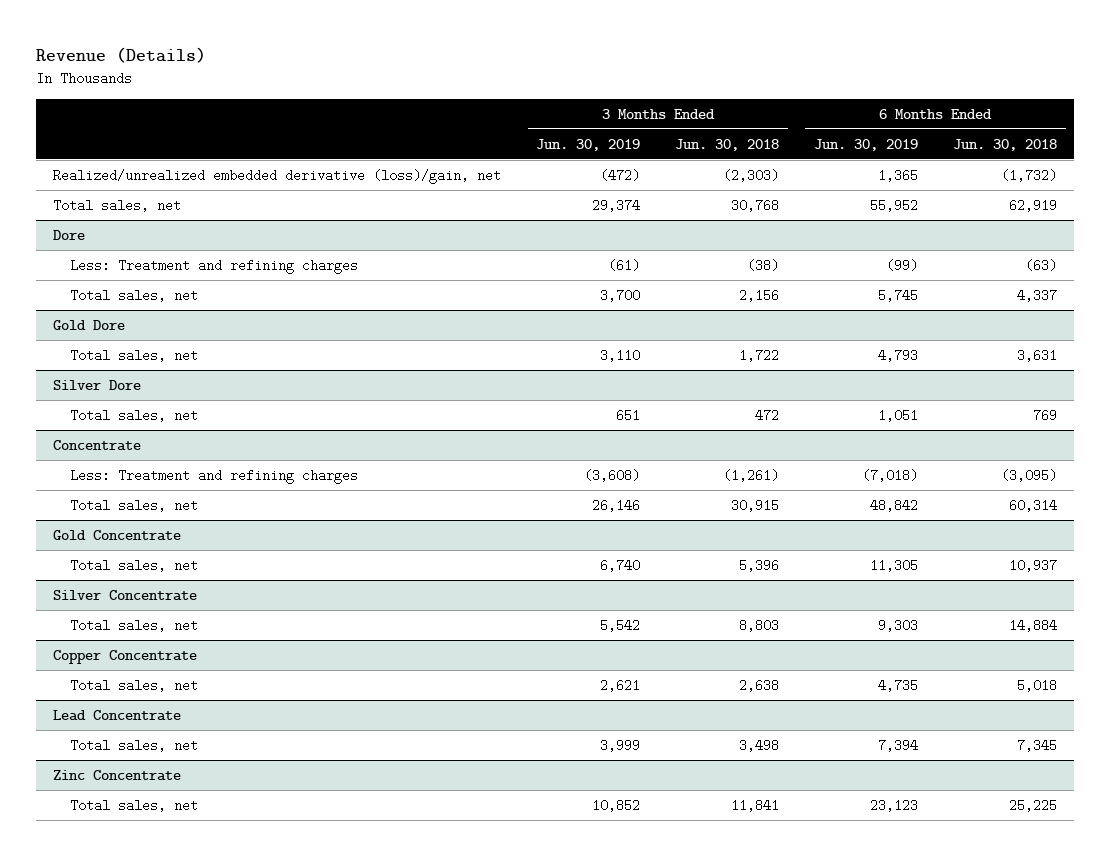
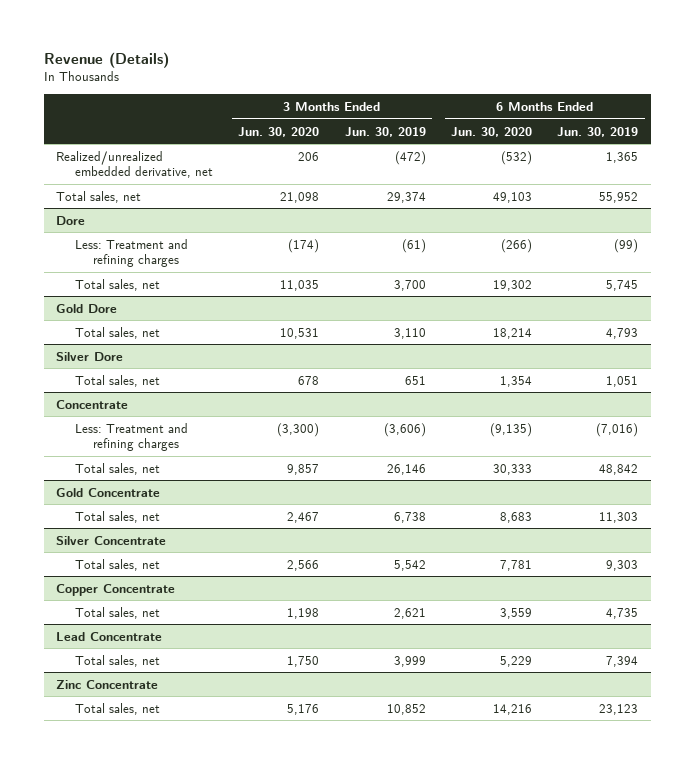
- | 3 Months Ended Jun. 30, 2019 | 3 Months Ended Jun. 30, 2018 | 6 Months Ended Jun. 30, 2019 | 6 Months Ended Jun. 30, 2018
+ | 3 Months Ended Jun. 30, 2020 | 3 Months Ended Jun. 30, 2019 | 6 Months Ended Jun. 30, 2020 | 6 Months Ended Jun. 30, 2019
- Realized/unrealized embedded derivative (loss)/gain, net | (472) | (2,303) | 1,365 | (1,732)
+ Realized/unrealized embedded derivative, net | 206 | (472) | (532) | 1,365
@ Concentrate
- Less: Treatment and refining charges | (3,608) | (1,261) | (7,018) | (3,095)
+ Less: Treatment and refining charges | (3,300) | (3,606) | (9,135) | (7,016)
@ Gold Concentrate
- Total sales, net | 6,740 | 5,396 | 11,305 | 10,937
+ Total sales, net | 2,467 | 6,738 | 8,683 | 11,303

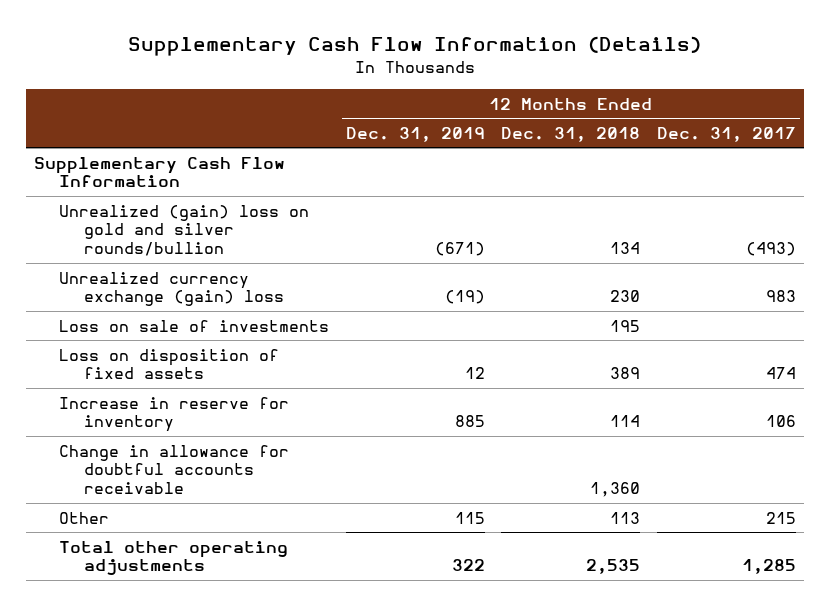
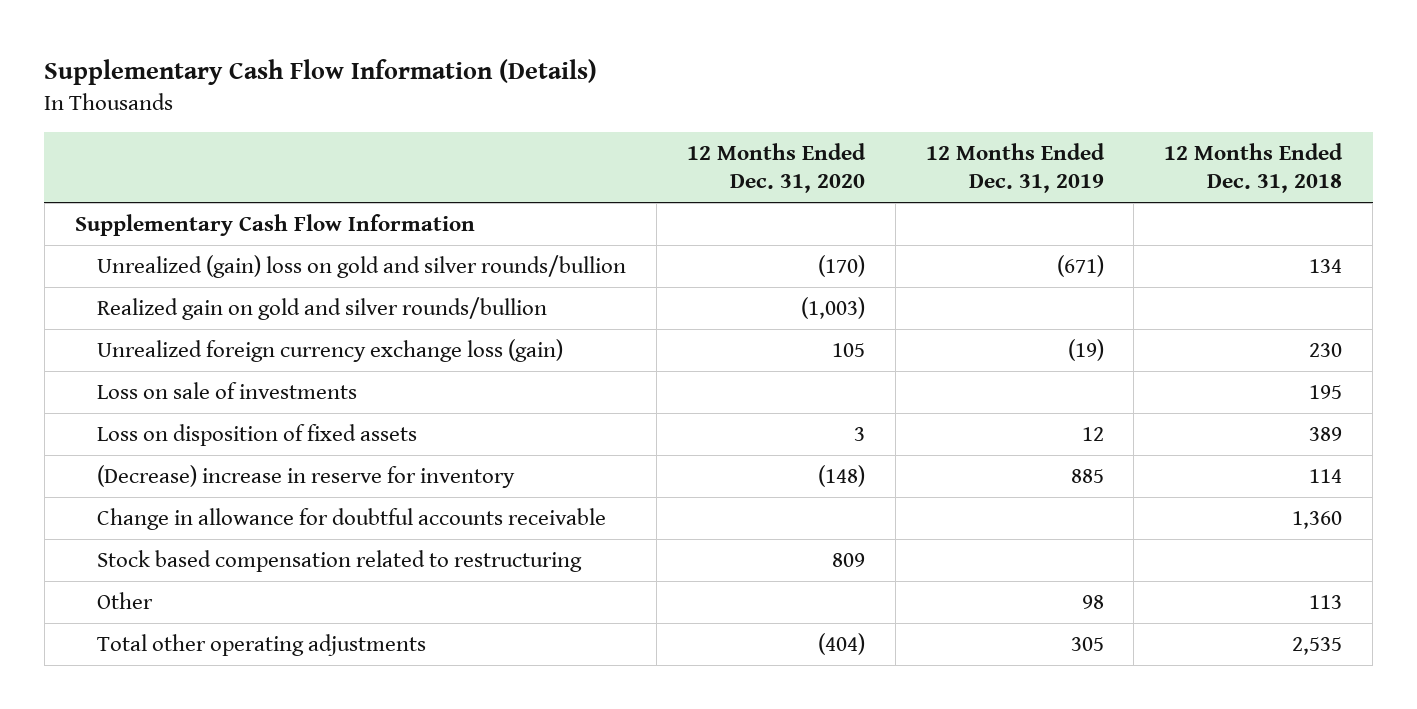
- | 12 Months Ended Dec. 31, 2019 | 12 Months Ended Dec. 31, 2018 | 12 Months Ended Dec. 31, 2017
+ | 12 Months Ended Dec. 31, 2020 | 12 Months Ended Dec. 31, 2019 | 12 Months Ended Dec. 31, 2018
- Unrealized currency exchange (gain) loss | (19) | 230 | 983
+ Realized gain on gold and silver rounds/bullion | (1,003) | |
+ Unrealized foreign currency exchange loss (gain) | 105 | (19) | 230
- Increase in reserve for inventory | 885 | 114 | 106
+ (Decrease) increase in reserve for inventory | (148) | 885 | 114
- Other | 115 | 113 | 215
- Total other operating adjustments | 322 | 2,535 | 1,285
+ Stock based compensation related to restructuring | 809 | |
+ Other | | 98 | 113
+ Total other operating adjustments | (404) | 305 | 2,535

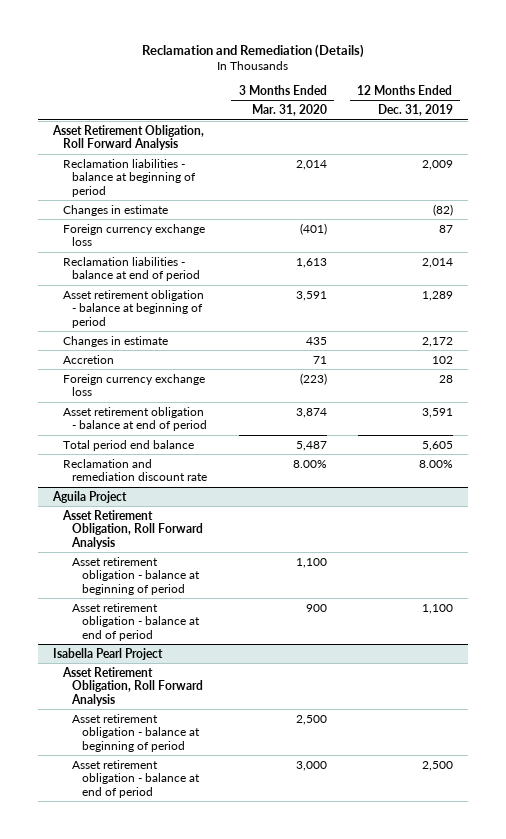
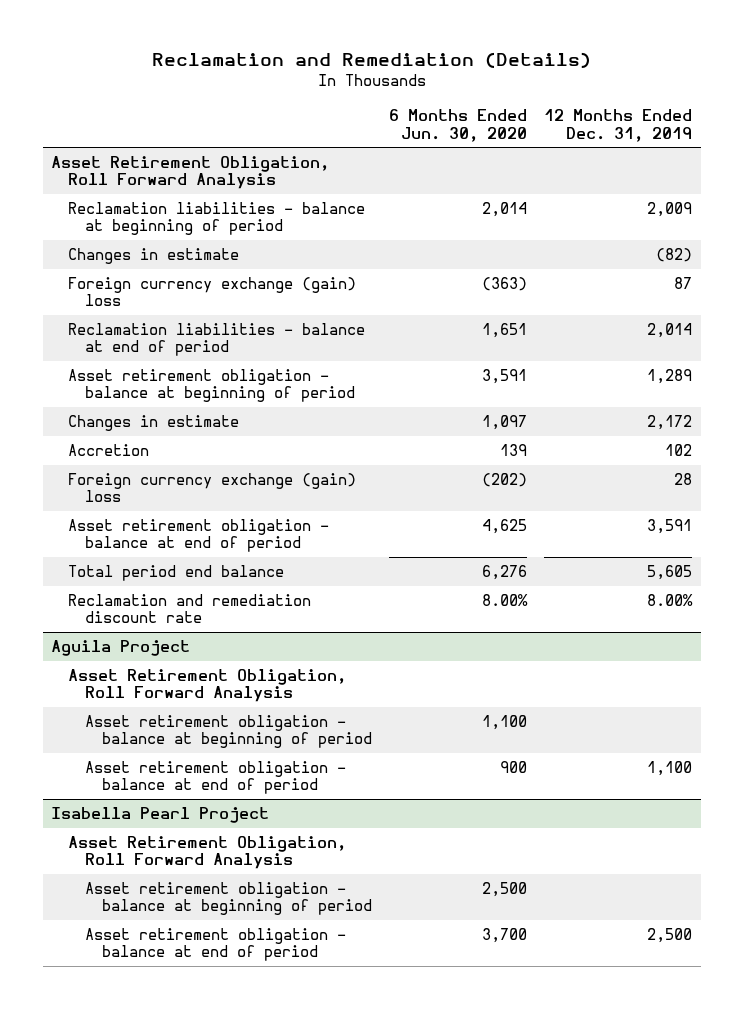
- | 3 Months Ended Mar. 31, 2020 | 12 Months Ended Dec. 31, 2019
+ | 6 Months Ended Jun. 30, 2020 | 12 Months Ended Dec. 31, 2019
- Foreign currency exchange loss | (401) | 87
+ Foreign currency exchange (gain) loss | (363) | 87
- Foreign currency exchange loss | (223) | 28
+ Foreign currency exchange (gain) loss | (202) | 28

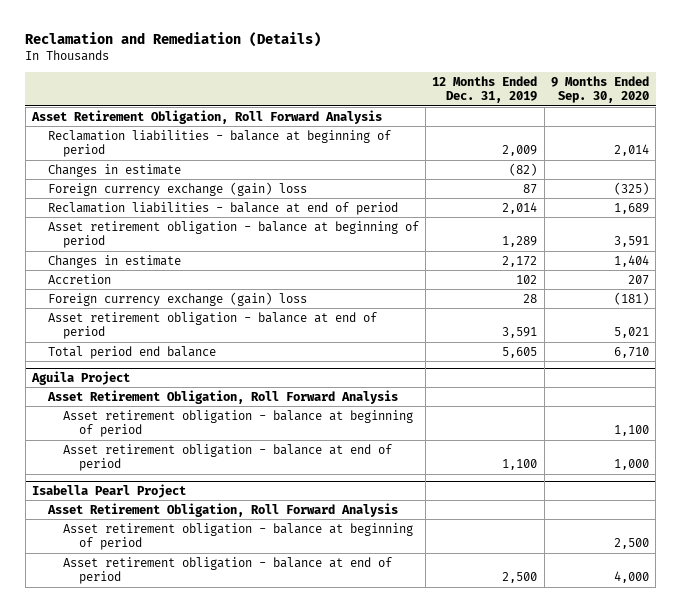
- | 6 Months Ended Jun. 30, 2020 | 12 Months Ended Dec. 31, 2019
+ | 12 Months Ended Dec. 31, 2019 | 9 Months Ended Sep. 30, 2020
- Reclamation and remediation discount rate | 8.00% | 8.00%

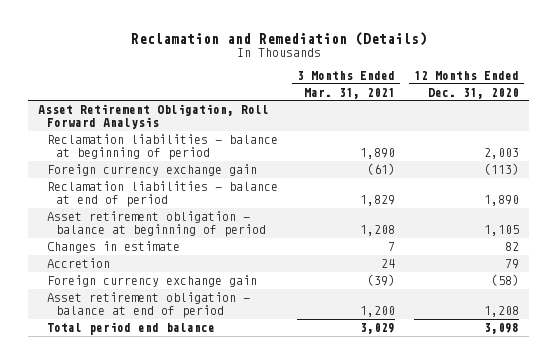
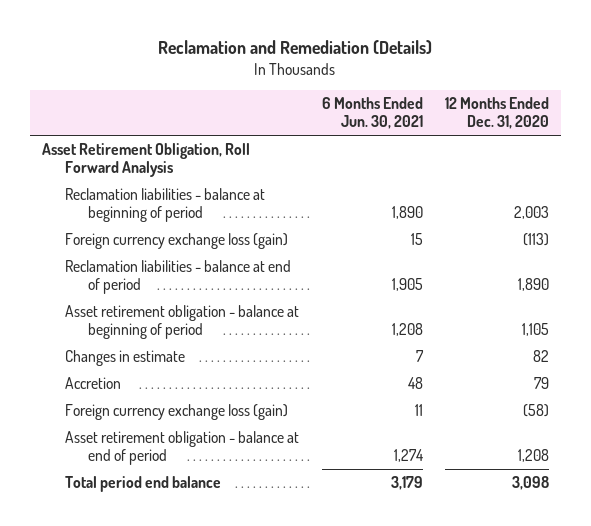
- | 3 Months Ended Mar. 31, 2021 | 12 Months Ended Dec. 31, 2020
+ | 6 Months Ended Jun. 30, 2021 | 12 Months Ended Dec. 31, 2020
- Foreign currency exchange gain | (61) | (113)
+ Foreign currency exchange loss (gain) | 15 | (113)
- Foreign currency exchange gain | (39) | (58)
+ Foreign currency exchange loss (gain) | 11 | (58)

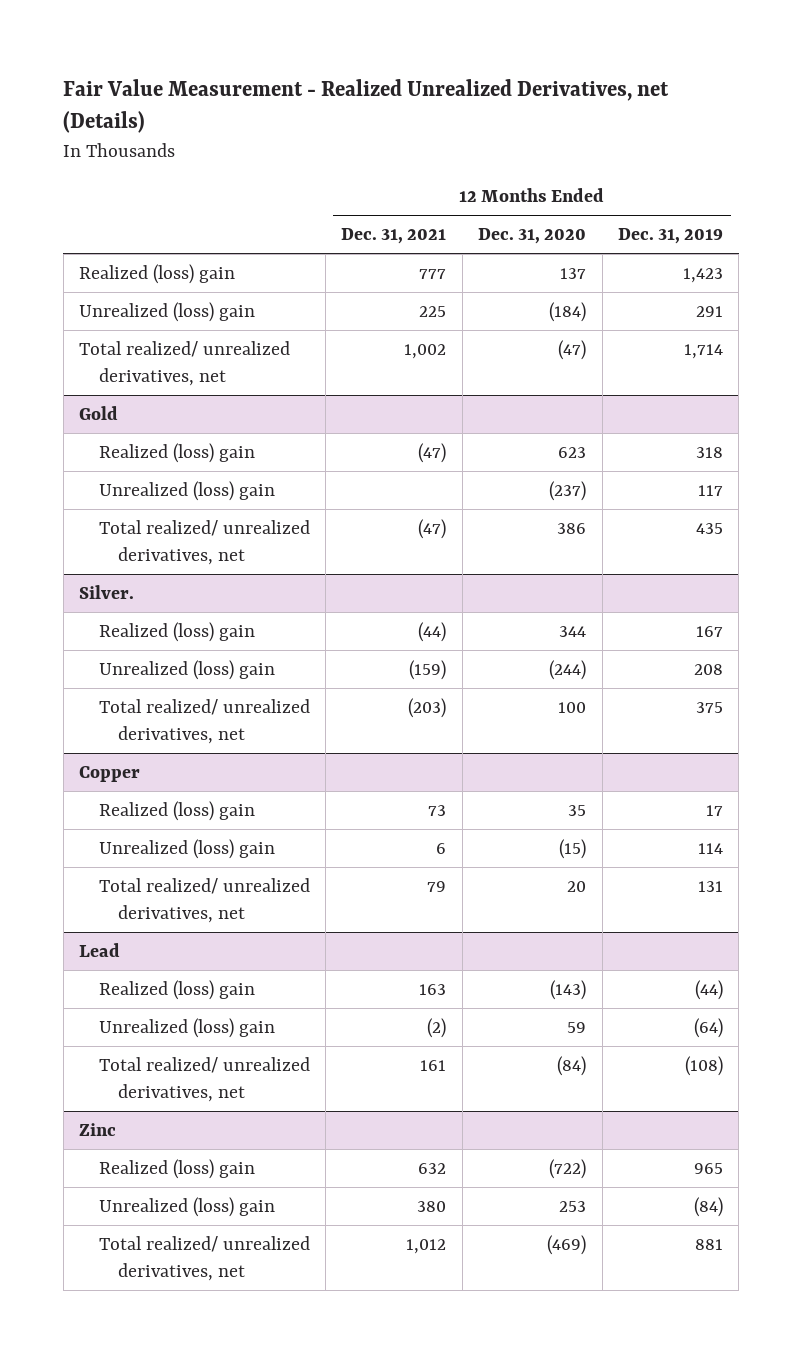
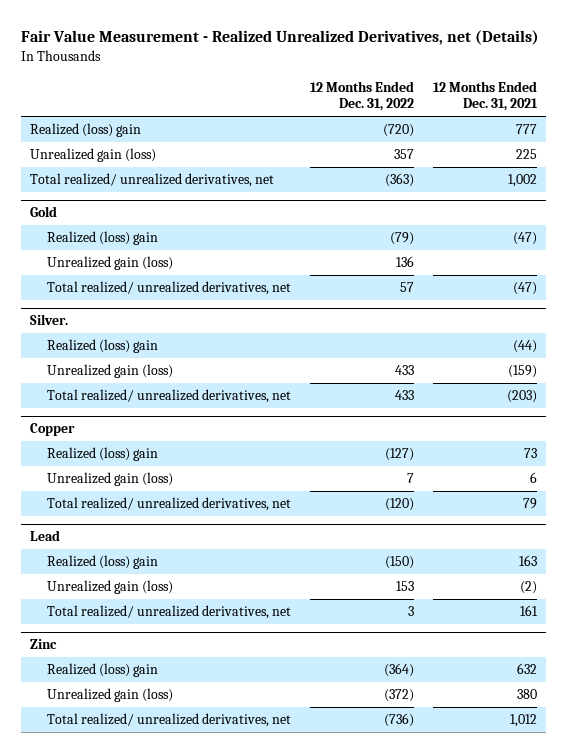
- | 12 Months Ended Dec. 31, 2021 | 12 Months Ended Dec. 31, 2020 | 12 Months Ended Dec. 31, 2019
+ | 12 Months Ended Dec. 31, 2022 | 12 Months Ended Dec. 31, 2021
- Unrealized (loss) gain | 225 | (184) | 291
+ Unrealized gain (loss) | 357 | 225
@ Gold
- Unrealized (loss) gain | | (237) | 117
+ Unrealized gain (loss) | 136 |
@ Silver.
- Unrealized (loss) gain | (159) | (244) | 208
+ Unrealized gain (loss) | 433 | (159)
@ Copper
- Unrealized (loss) gain | 6 | (15) | 114
+ Unrealized gain (loss) | 7 | 6
@ Lead
- Unrealized (loss) gain | (2) | 59 | (64)
+ Unrealized gain (loss) | 153 | (2)
@ Zinc
- Unrealized (loss) gain | 380 | 253 | (84)
+ Unrealized gain (loss) | (372) | 380

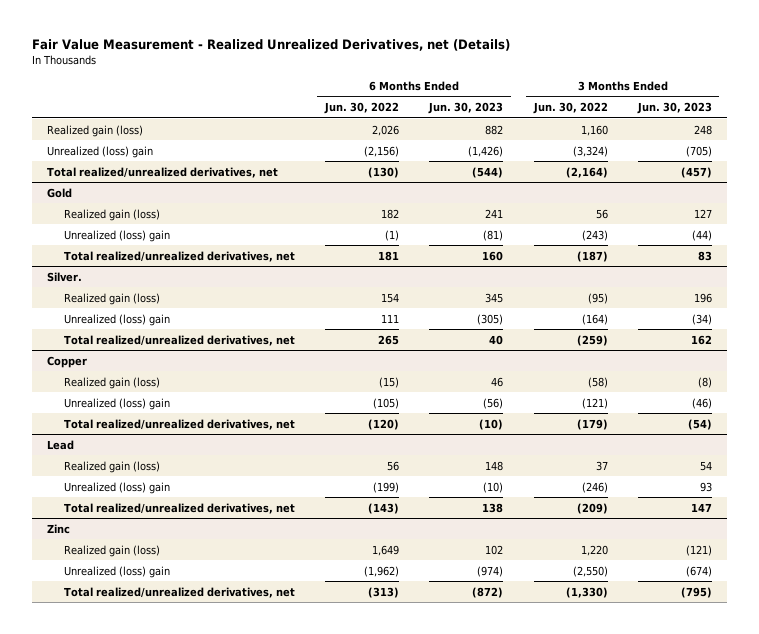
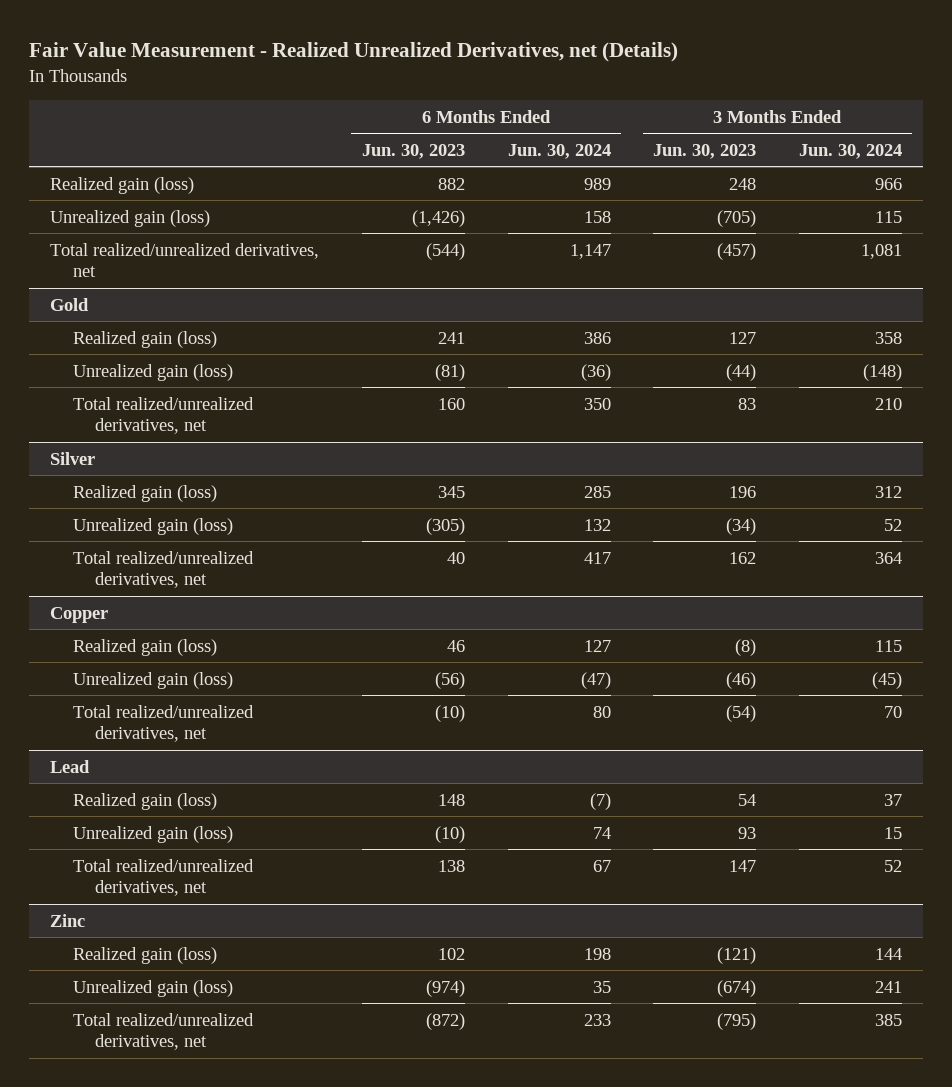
- | 6 Months Ended Jun. 30, 2022 | 6 Months Ended Jun. 30, 2023 | 3 Months Ended Jun. 30, 2022 | 3 Months Ended Jun. 30, 2023
+ | 6 Months Ended Jun. 30, 2023 | 6 Months Ended Jun. 30, 2024 | 3 Months Ended Jun. 30, 2023 | 3 Months Ended Jun. 30, 2024
- Unrealized (loss) gain | (2,156) | (1,426) | (3,324) | (705)
+ Unrealized gain (loss) | (1,426) | 158 | (705) | 115
@ Gold
- Unrealized (loss) gain | (1) | (81) | (243) | (44)
+ Unrealized gain (loss) | (81) | (36) | (44) | (148)
- Silver.
+ Silver
- Unrealized (loss) gain | 111 | (305) | (164) | (34)
+ Unrealized gain (loss) | (305) | 132 | (34) | 52
@ Copper
- Unrealized (loss) gain | (105) | (56) | (121) | (46)
+ Unrealized gain (loss) | (56) | (47) | (46) | (45)
@ Lead
- Unrealized (loss) gain | (199) | (10) | (246) | 93
+ Unrealized gain (loss) | (10) | 74 | 93 | 15
@ Zinc
- Unrealized (loss) gain | (1,962) | (974) | (2,550) | (674)
+ Unrealized gain (loss) | (974) | 35 | (674) | 241

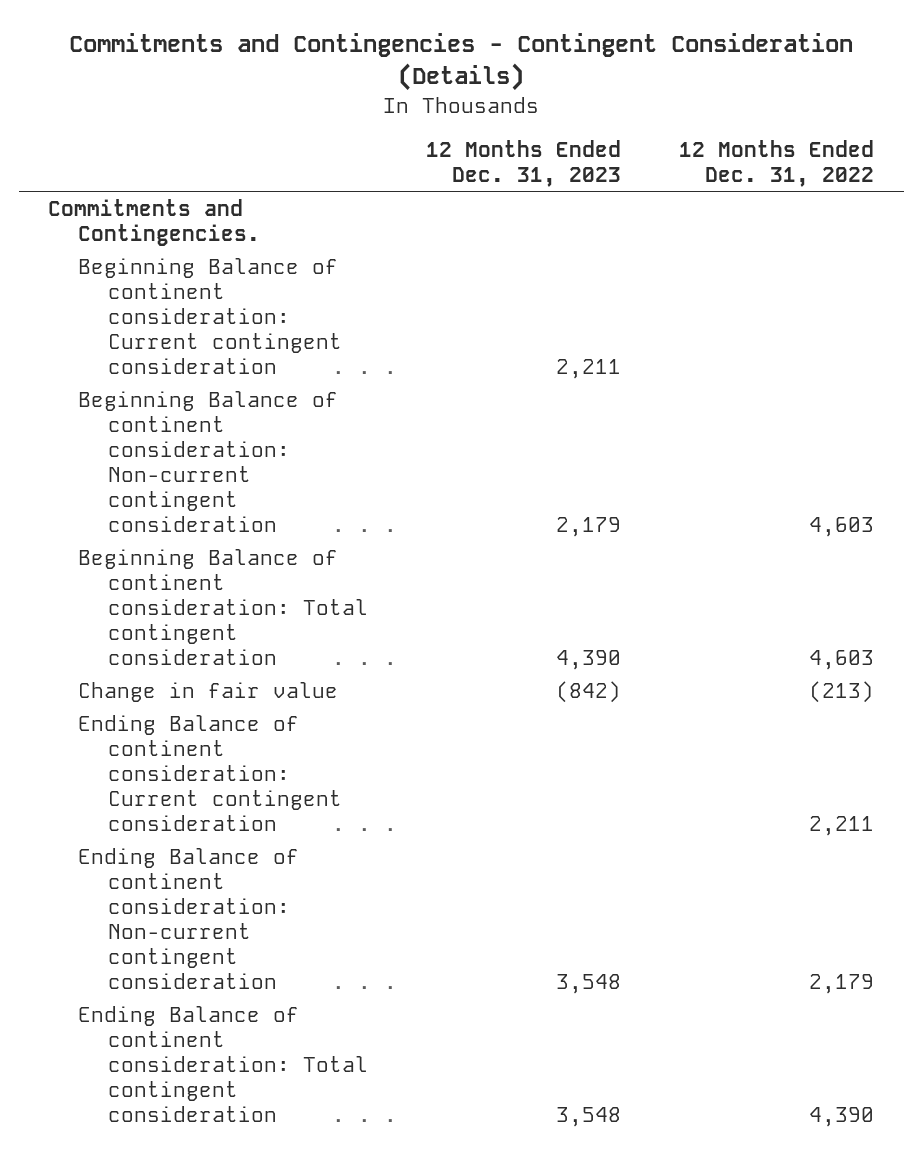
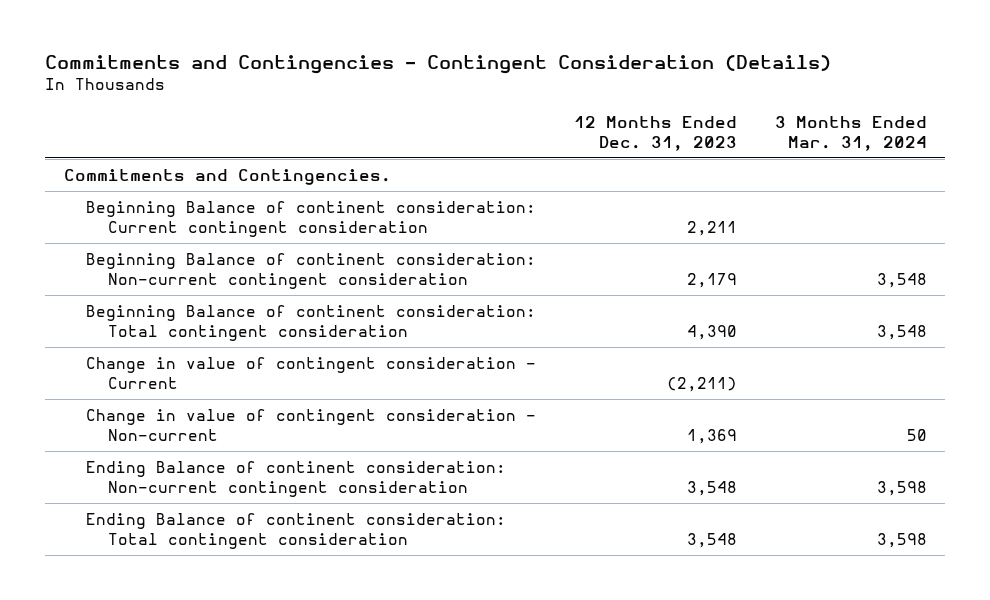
- | 12 Months Ended Dec. 31, 2023 | 12 Months Ended Dec. 31, 2022
+ | 12 Months Ended Dec. 31, 2023 | 3 Months Ended Mar. 31, 2024
- Change in fair value | (842) | (213)
- Ending Balance of continent consideration: Current contingent consideration | | 2,211
+ Change in value of contingent consideration - Current | (2,211) |
+ Change in value of contingent consideration - Non-current | 1,369 | 50

